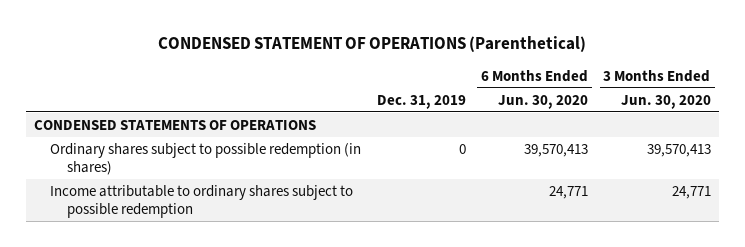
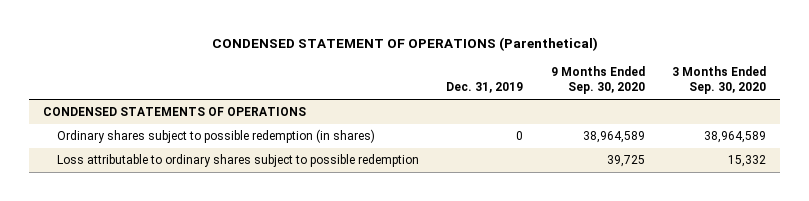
- | Dec. 31, 2019 | 6 Months Ended Jun. 30, 2020 | 3 Months Ended Jun. 30, 2020
+ | Dec. 31, 2019 | 9 Months Ended Sep. 30, 2020 | 3 Months Ended Sep. 30, 2020
- Income attributable to ordinary shares subject to possible redemption | | 24,771 | 24,771
+ Loss attributable to ordinary shares subject to possible redemption | | 39,725 | 15,332

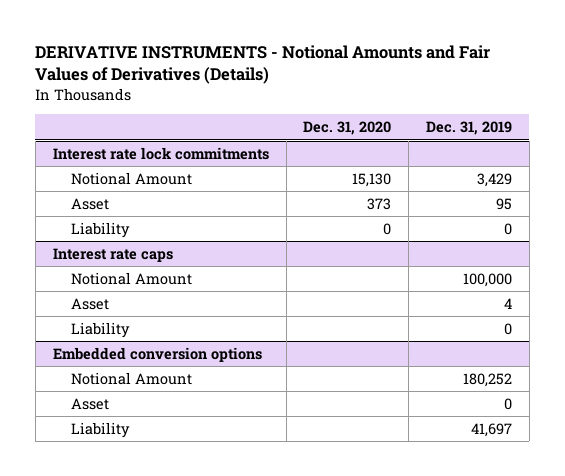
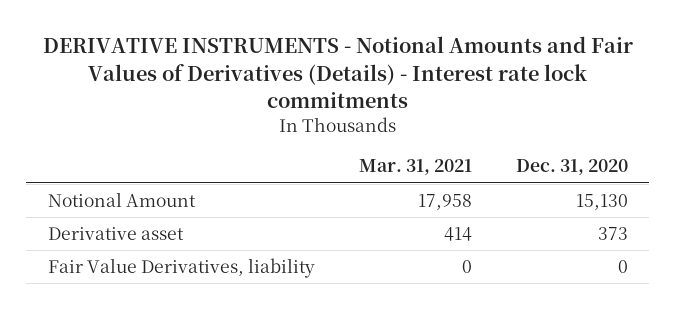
- DERIVATIVE INSTRUMENTS - Notional Amounts and Fair Values of Derivatives (Details)
+ DERIVATIVE INSTRUMENTS - Notional Amounts and Fair Values of Derivatives (Details) - Interest rate lock commitments
- | Dec. 31, 2020 | Dec. 31, 2019
+ | Mar. 31, 2021 | Dec. 31, 2020
- Interest rate lock commitments
- Asset | 373 | 95
- Liability | 0 | 0
- Interest rate caps
- Notional Amount | | 100,000
- Asset | | 4
- Liability | | 0
- Embedded conversion options
- Notional Amount | | 180,252
- Asset | | 0
- Liability | | 41,697
+ Derivative asset | 414 | 373
+ Fair Value Derivatives, liability | 0 | 0

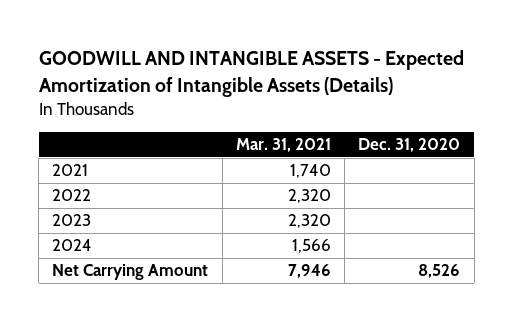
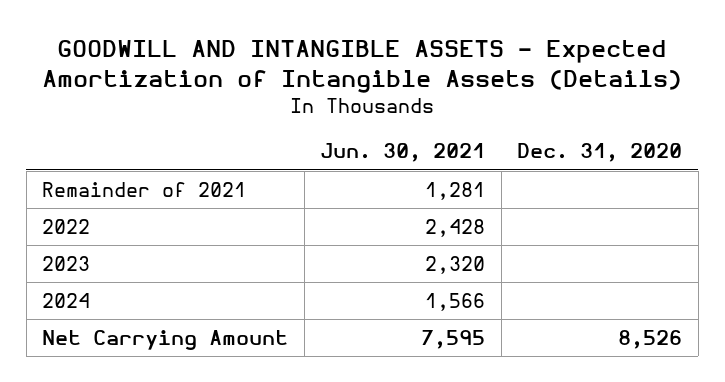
- | Mar. 31, 2021 | Dec. 31, 2020
+ | Jun. 30, 2021 | Dec. 31, 2020
- 2021 | 1,740 |
+ Remainder of 2021 | 1,281 |

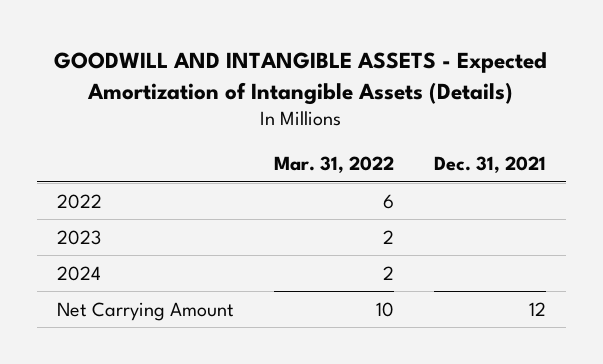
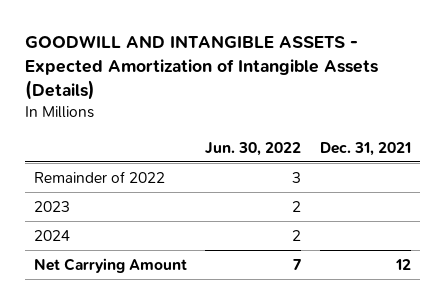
- | Mar. 31, 2022 | Dec. 31, 2021
+ | Jun. 30, 2022 | Dec. 31, 2021
- 2022 | 6 |
+ Remainder of 2022 | 3 |

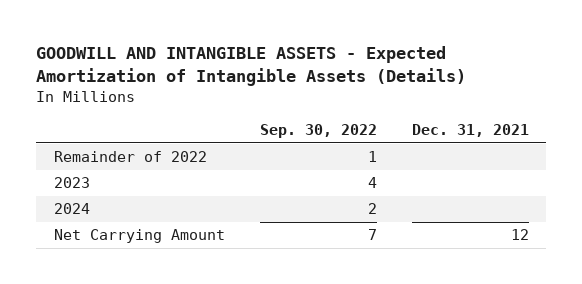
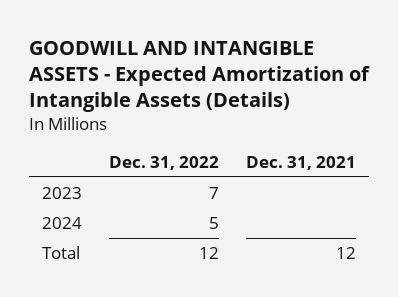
- | Sep. 30, 2022 | Dec. 31, 2021
+ | Dec. 31, 2022 | Dec. 31, 2021
- Remainder of 2022 | 1 |
- Net Carrying Amount | 7 | 12
+ Total | 12 | 12

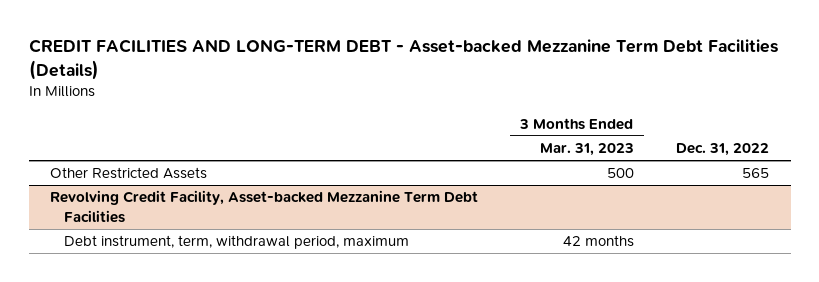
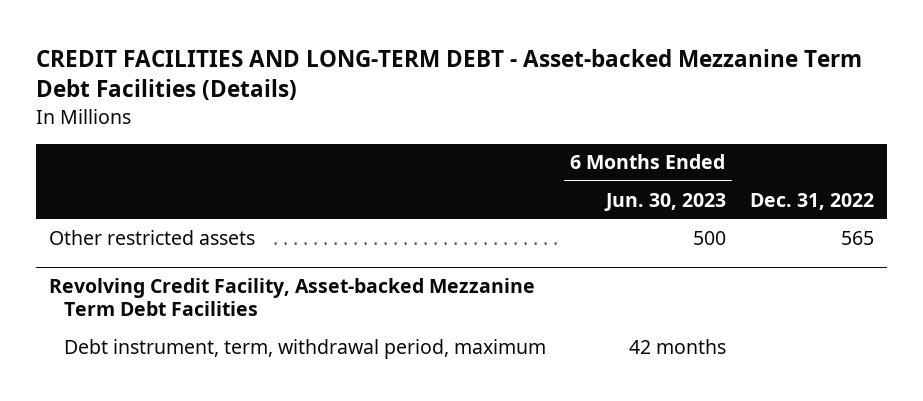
- | 3 Months Ended Mar. 31, 2023 | Dec. 31, 2022
+ | 6 Months Ended Jun. 30, 2023 | Dec. 31, 2022
- Other Restricted Assets | 500 | 565
+ Other restricted assets | 500 | 565

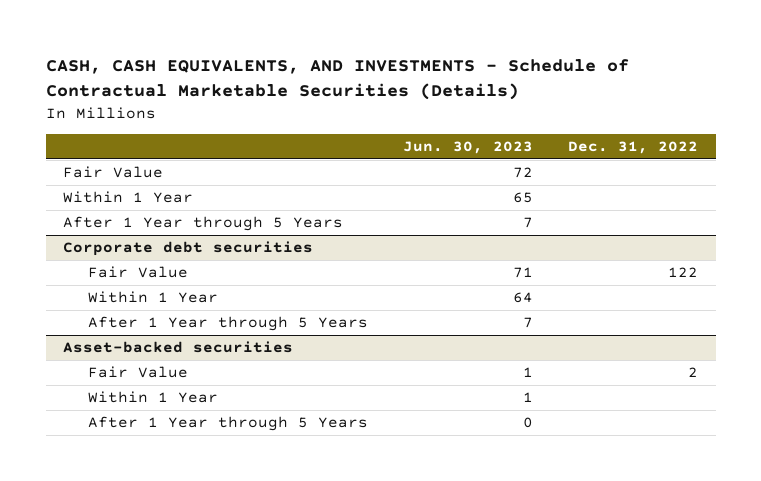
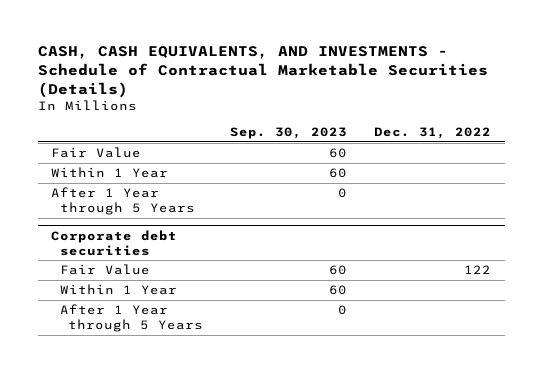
- | Jun. 30, 2023 | Dec. 31, 2022
+ | Sep. 30, 2023 | Dec. 31, 2022
- Asset-backed securities
- Fair Value | 1 | 2
- Within 1 Year | 1 |
- After 1 Year through 5 Years | 0 |

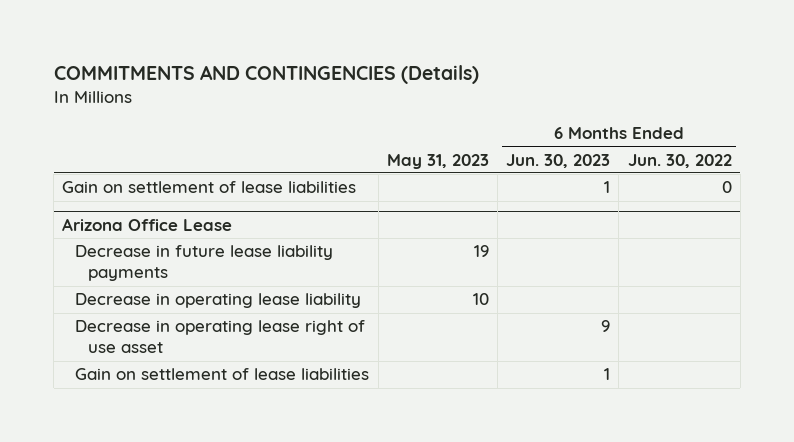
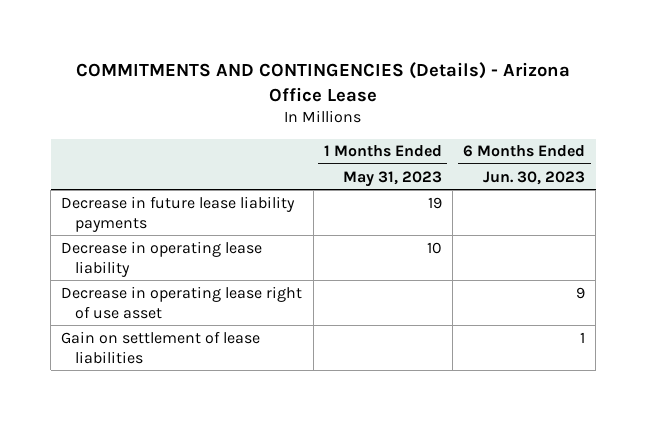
- COMMITMENTS AND CONTINGENCIES (Details)
+ COMMITMENTS AND CONTINGENCIES (Details) - Arizona Office Lease
- | May 31, 2023 | 6 Months Ended Jun. 30, 2023 | 6 Months Ended Jun. 30, 2022
+ | 1 Months Ended May 31, 2023 | 6 Months Ended Jun. 30, 2023
+ Decrease in future lease liability payments | 19 |
+ Decrease in operating lease liability | 10 |
+ Decrease in operating lease right of use asset | | 9
- Arizona Office Lease
- Decrease in future lease liability payments | 19 | |
- Decrease in operating lease liability | 10 | |
- Decrease in operating lease right of use asset | | 9 |
- Gain on settlement of lease liabilities | | 1 |

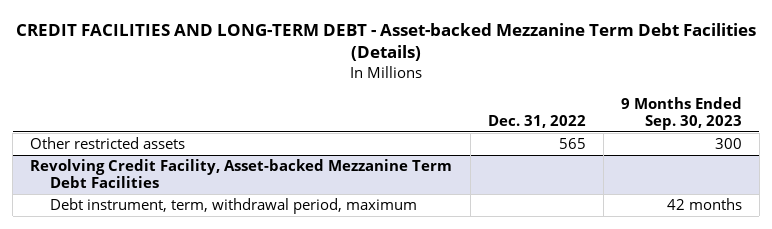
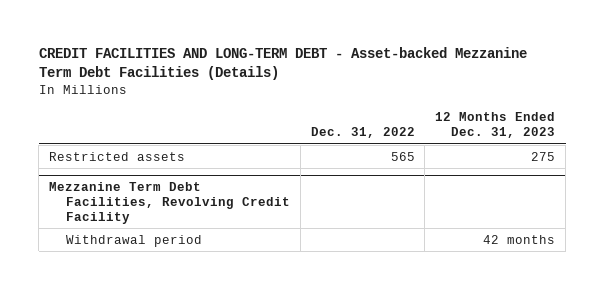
- | Dec. 31, 2022 | 9 Months Ended Sep. 30, 2023
+ | Dec. 31, 2022 | 12 Months Ended Dec. 31, 2023
- Other restricted assets | 565 | 300
- Revolving Credit Facility, Asset-backed Mezzanine Term Debt Facilities
- Debt instrument, term, withdrawal period, maximum | | 42 months
+ Restricted assets | 565 | 275
+ Mezzanine Term Debt Facilities, Revolving Credit Facility
+ Withdrawal period | | 42 months

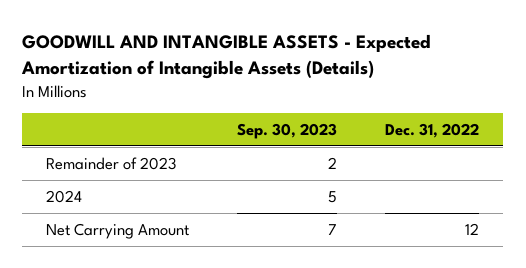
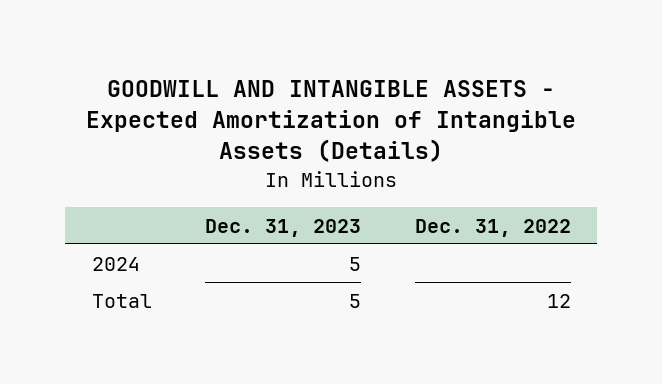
- | Sep. 30, 2023 | Dec. 31, 2022
+ | Dec. 31, 2023 | Dec. 31, 2022
- Remainder of 2023 | 2 |
- Net Carrying Amount | 7 | 12
+ Total | 5 | 12

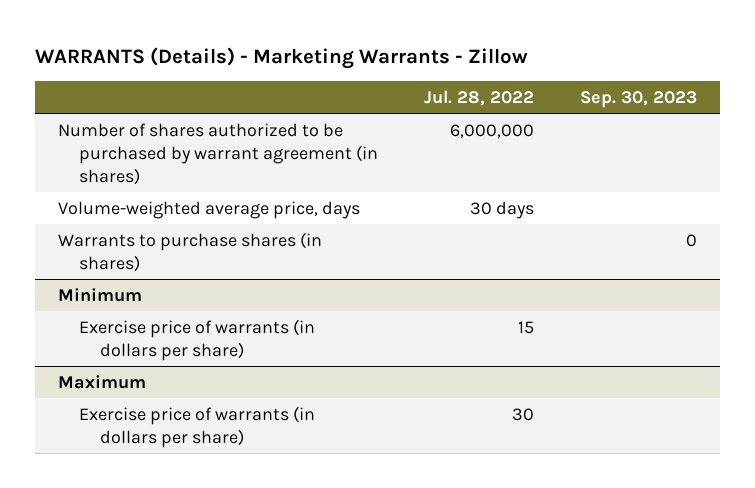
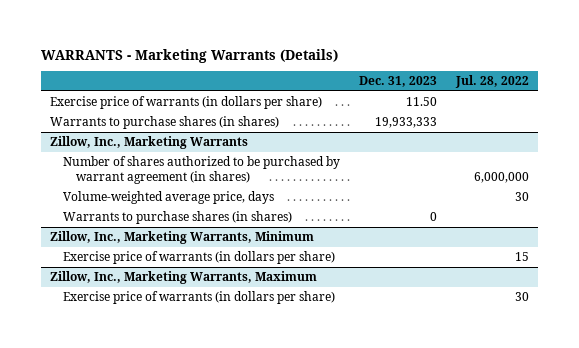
- WARRANTS (Details) - Marketing Warrants - Zillow
+ WARRANTS - Marketing Warrants (Details)
- | Jul. 28, 2022 | Sep. 30, 2023
+ | Dec. 31, 2023 | Jul. 28, 2022
- Number of shares authorized to be purchased by warrant agreement (in shares) | 6,000,000 |
- Volume-weighted average price, days | 30 days |
+ Exercise price of warrants (in dollars per share) | 11.50 |
- Minimum
+ Zillow, Inc., Marketing Warrants
+ Number of shares authorized to be purchased by warrant agreement (in shares) | | 6,000,000
+ Volume-weighted average price, days | | 30
+ Warrants to purchase shares (in shares) | 0 |
+ Zillow, Inc., Marketing Warrants, Minimum
- Maximum
+ Zillow, Inc., Marketing Warrants, Maximum

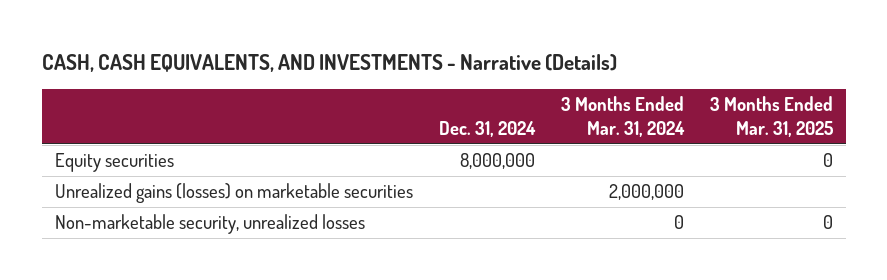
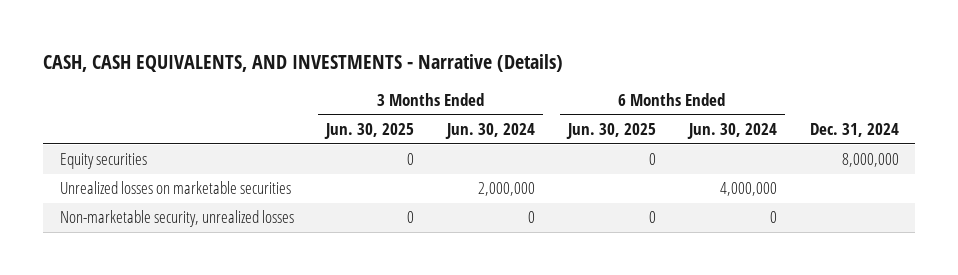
- | Dec. 31, 2024 | 3 Months Ended Mar. 31, 2024 | 3 Months Ended Mar. 31, 2025
+ | 3 Months Ended Jun. 30, 2025 | 3 Months Ended Jun. 30, 2024 | 6 Months Ended Jun. 30, 2025 | 6 Months Ended Jun. 30, 2024 | Dec. 31, 2024
- Unrealized gains (losses) on marketable securities | | 2,000,000 |
+ Unrealized losses on marketable securities | | 2,000,000 | | 4,000,000 |

